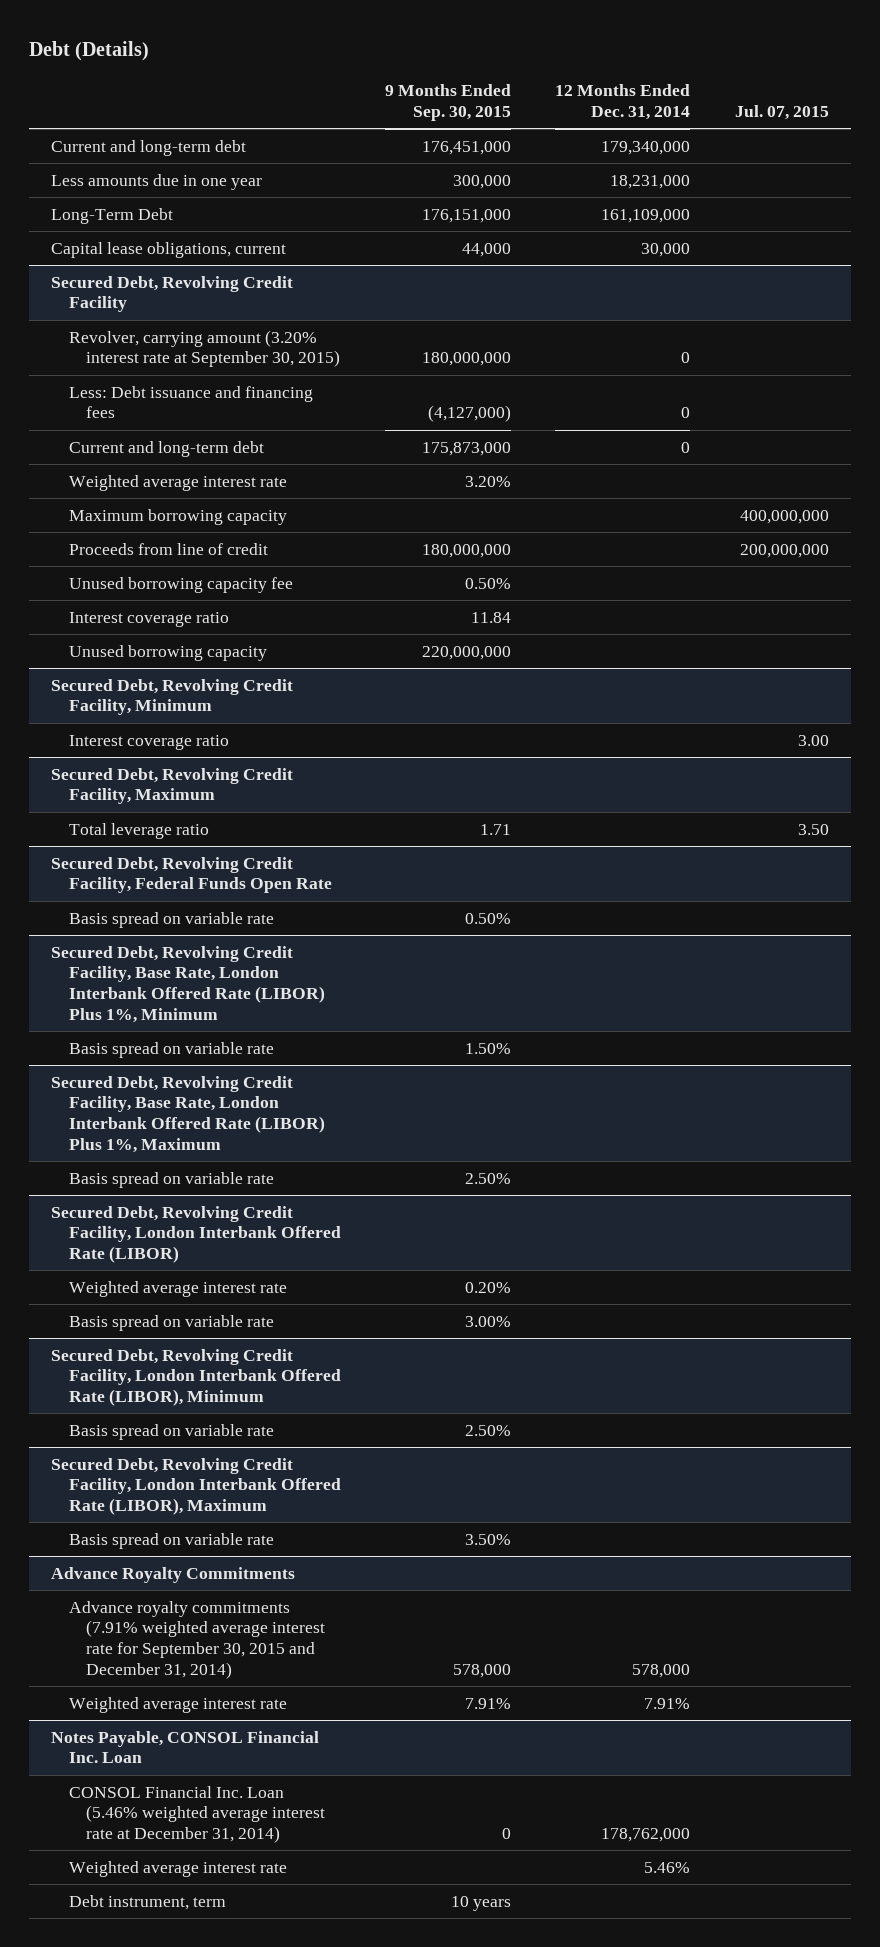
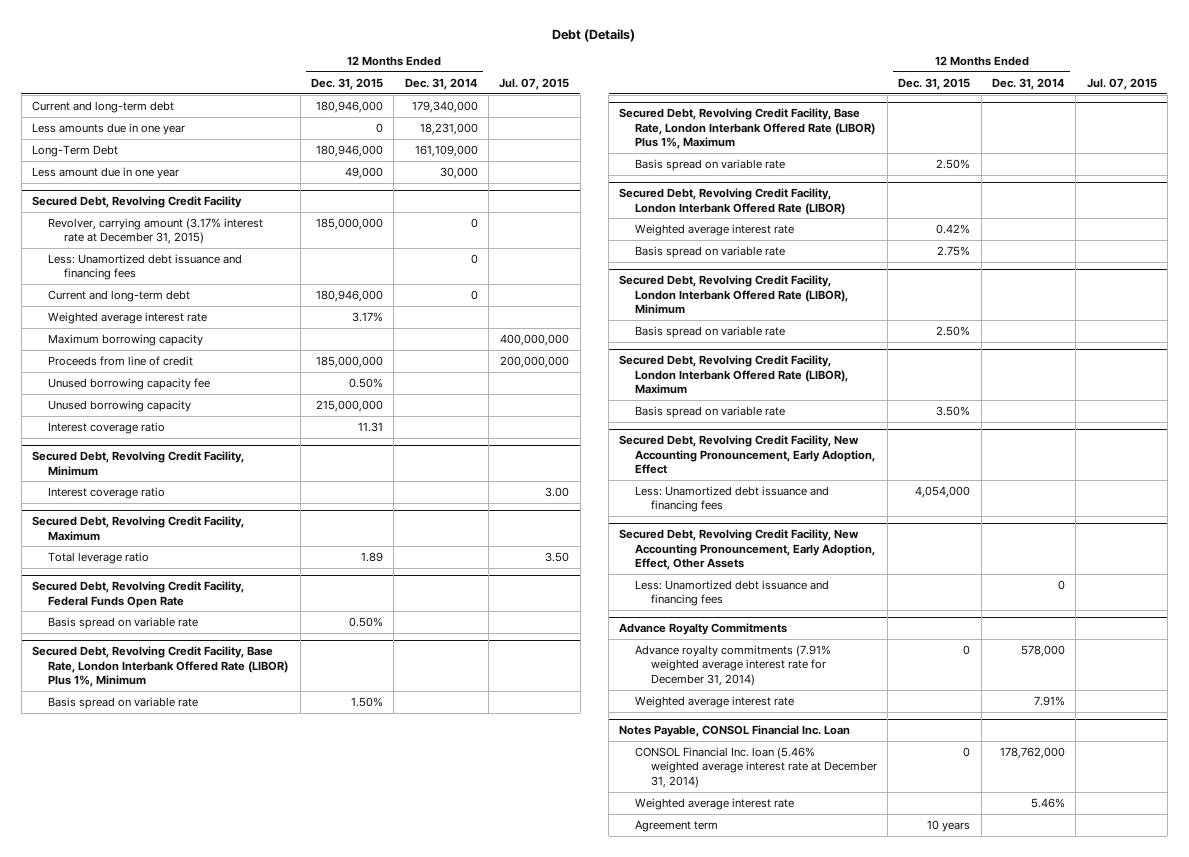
- | 9 Months Ended Sep. 30, 2015 | 12 Months Ended Dec. 31, 2014 | Jul. 07, 2015
+ | 12 Months Ended Dec. 31, 2015 | 12 Months Ended Dec. 31, 2014 | Jul. 07, 2015
- Capital lease obligations, current | 44,000 | 30,000 |
+ Less amount due in one year | 49,000 | 30,000 |
@ Secured Debt, Revolving Credit Facility
- Revolver, carrying amount (3.20% interest rate at September 30, 2015) | 180,000,000 | 0 |
- Less: Debt issuance and financing fees | (4,127,000) | 0 |
+ Revolver, carrying amount (3.17% interest rate at December 31, 2015) | 185,000,000 | 0 |
+ Less: Unamortized debt issuance and financing fees | | 0 |
moved down: Interest coverage ratio | 11.31 | |
+ Secured Debt, Revolving Credit Facility, New Accounting Pronouncement, Early Adoption, Effect
+ Less: Unamortized debt issuance and financing fees | 4,054,000 | |
+ Secured Debt, Revolving Credit Facility, New Accounting Pronouncement, Early Adoption, Effect, Other Assets
+ Less: Unamortized debt issuance and financing fees | | 0 |
@ Advance Royalty Commitments
- Advance royalty commitments (7.91% weighted average interest rate for September 30, 2015 and December 31, 2014) | 578,000 | 578,000 |
+ Advance royalty commitments (7.91% weighted average interest rate for December 31, 2014) | 0 | 578,000 |
@ Notes Payable, CONSOL Financial Inc. Loan
- CONSOL Financial Inc. Loan (5.46% weighted average interest rate at December 31, 2014) | 0 | 178,762,000 |
+ CONSOL Financial Inc. loan (5.46% weighted average interest rate at December 31, 2014) | 0 | 178,762,000 |
- Debt instrument, term | 10 years | |
+ Agreement term | 10 years | |

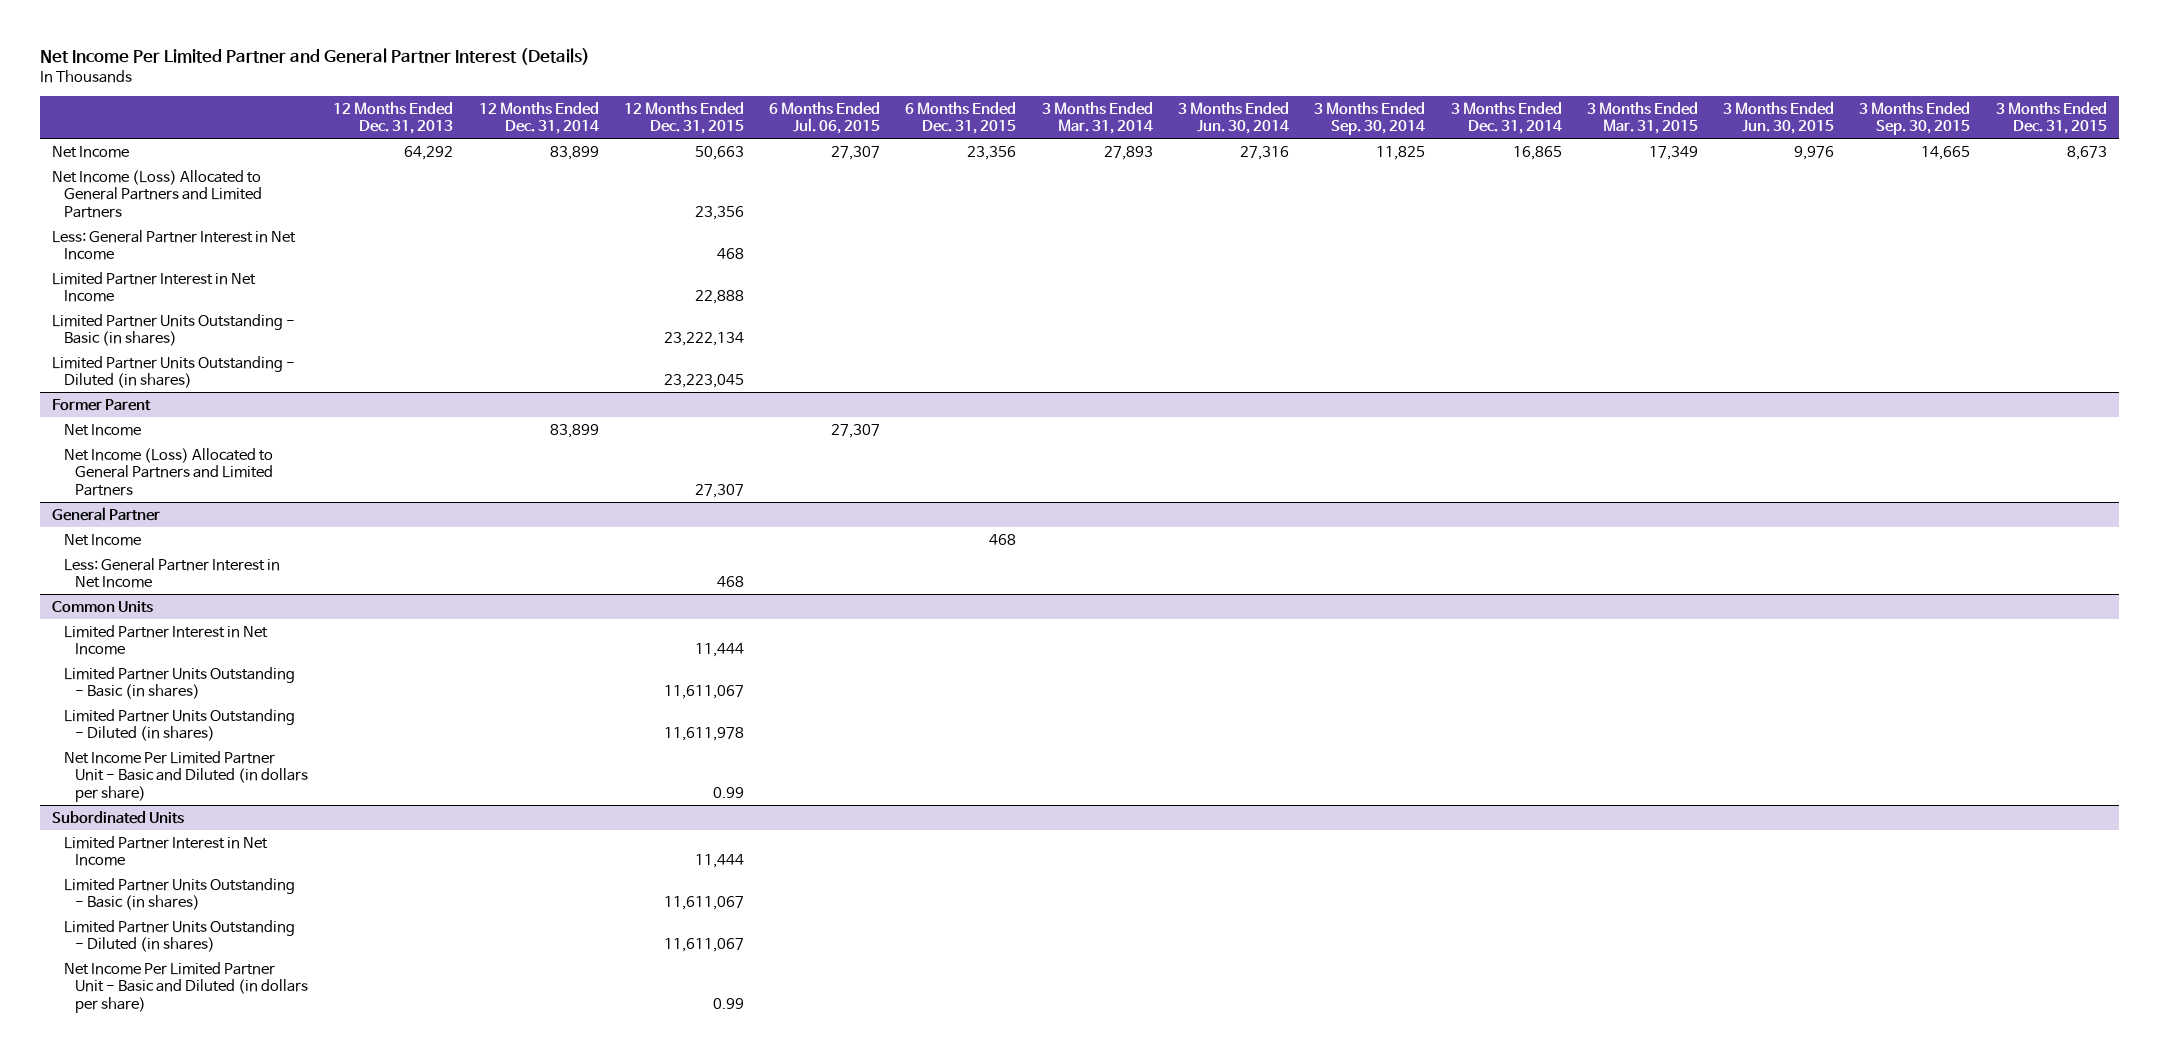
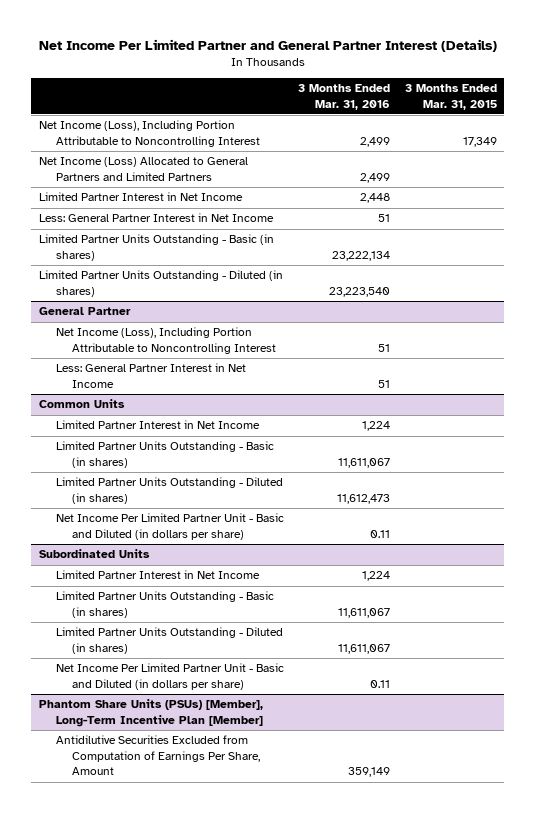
- | 12 Months Ended Dec. 31, 2013 | 12 Months Ended Dec. 31, 2014 | 12 Months Ended Dec. 31, 2015 | 6 Months Ended Jul. 06, 2015 | 6 Months Ended Dec. 31, 2015 | 3 Months Ended Mar. 31, 2014 | 3 Months Ended Jun. 30, 2014 | 3 Months Ended Sep. 30, 2014 | 3 Months Ended Dec. 31, 2014 | 3 Months Ended Mar. 31, 2015 | 3 Months Ended Jun. 30, 2015 | 3 Months Ended Sep. 30, 2015 | 3 Months Ended Dec. 31, 2015
+ | 3 Months Ended Mar. 31, 2016 | 3 Months Ended Mar. 31, 2015
- Net Income | 64,292 | 83,899 | 50,663 | 27,307 | 23,356 | 27,893 | 27,316 | 11,825 | 16,865 | 17,349 | 9,976 | 14,665 | 8,673
+ Net Income (Loss), Including Portion Attributable to Noncontrolling Interest | 2,499 | 17,349
moved down: Less: General Partner Interest in Net Income | 51 |
- Former Parent
- Net Income | | 83,899 | | 27,307 | | | | | | | | |
- Net Income (Loss) Allocated to General Partners and Limited Partners | | | 27,307 | | | | | | | | | |
@ General Partner
- Net Income | | | | | 468 | | | | | | | |
+ Net Income (Loss), Including Portion Attributable to Noncontrolling Interest | 51 |
+ Phantom Share Units (PSUs) [Member], Long-Term Incentive Plan [Member]
+ Antidilutive Securities Excluded from Computation of Earnings Per Share, Amount | 359,149 |

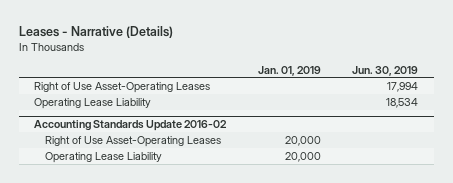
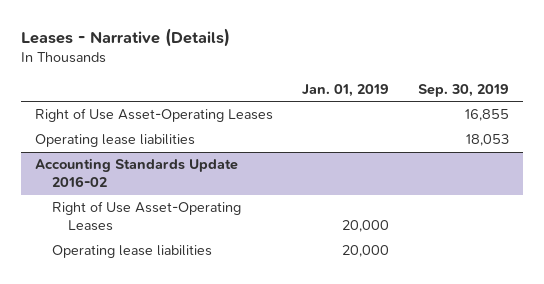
- | Jan. 01, 2019 | Jun. 30, 2019
+ | Jan. 01, 2019 | Sep. 30, 2019
- Operating Lease Liability | | 18,534
+ Operating lease liabilities | | 18,053
@ Accounting Standards Update 2016-02
- Operating Lease Liability | 20,000 |
+ Operating lease liabilities | 20,000 |

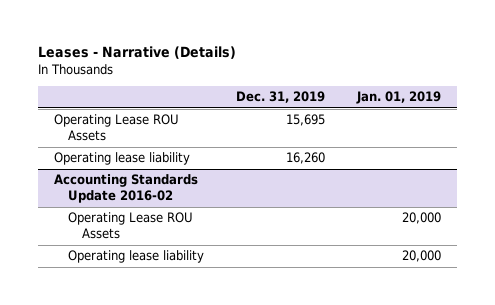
- | Jan. 01, 2019 | Sep. 30, 2019
+ | Dec. 31, 2019 | Jan. 01, 2019
- Right of Use Asset-Operating Leases | | 16,855
- Operating lease liabilities | | 18,053
+ Operating Lease ROU Assets | 15,695 |
+ Operating lease liability | 16,260 |
@ Accounting Standards Update 2016-02
- Right of Use Asset-Operating Leases | 20,000 |
- Operating lease liabilities | 20,000 |
+ Operating Lease ROU Assets | | 20,000
+ Operating lease liability | | 20,000

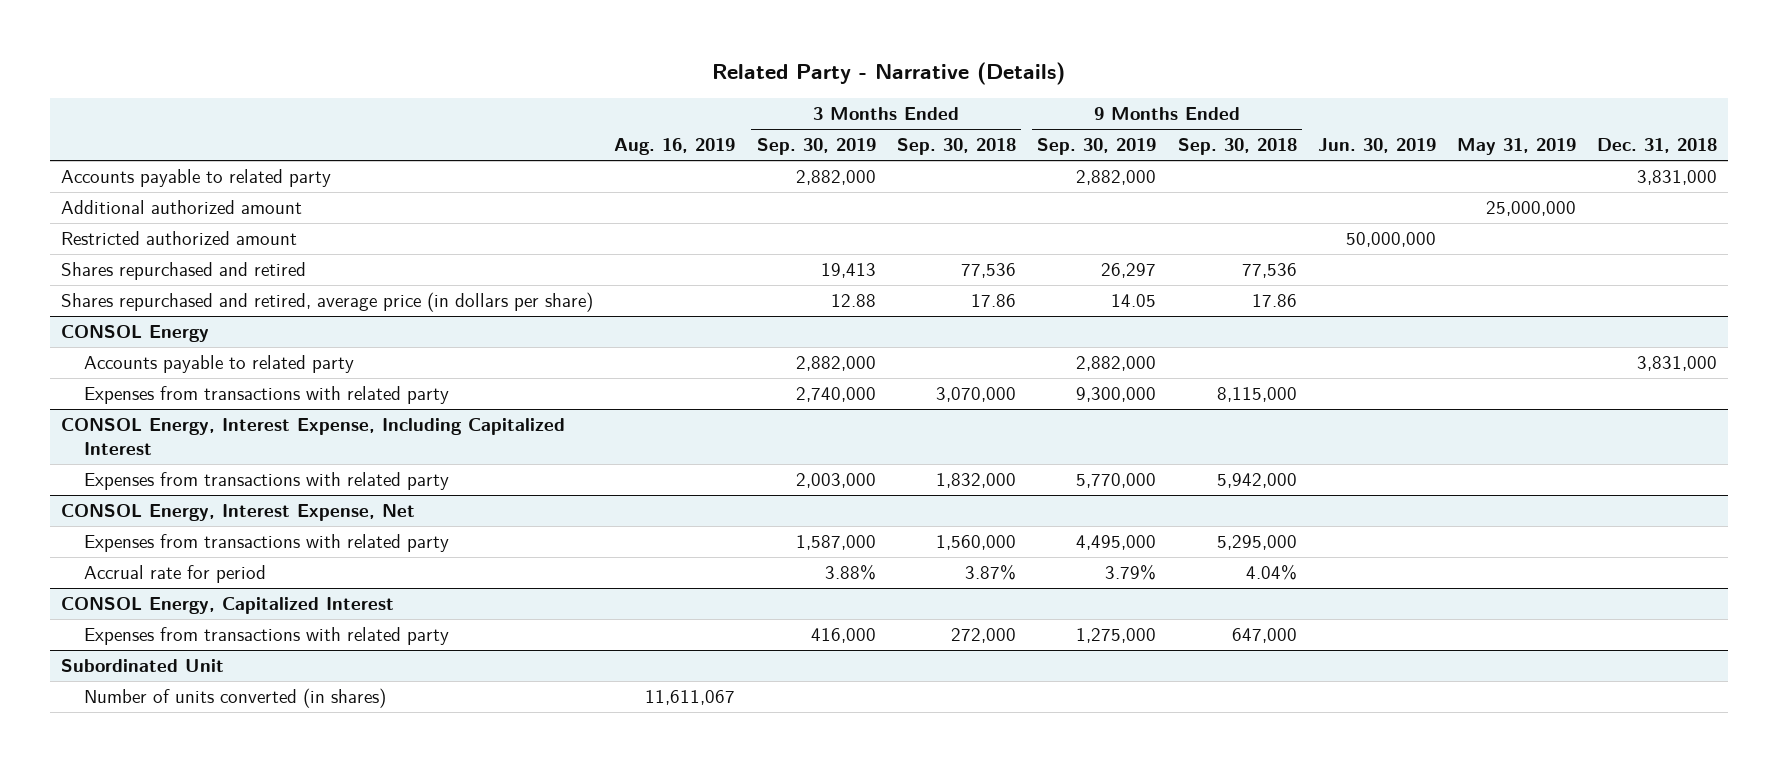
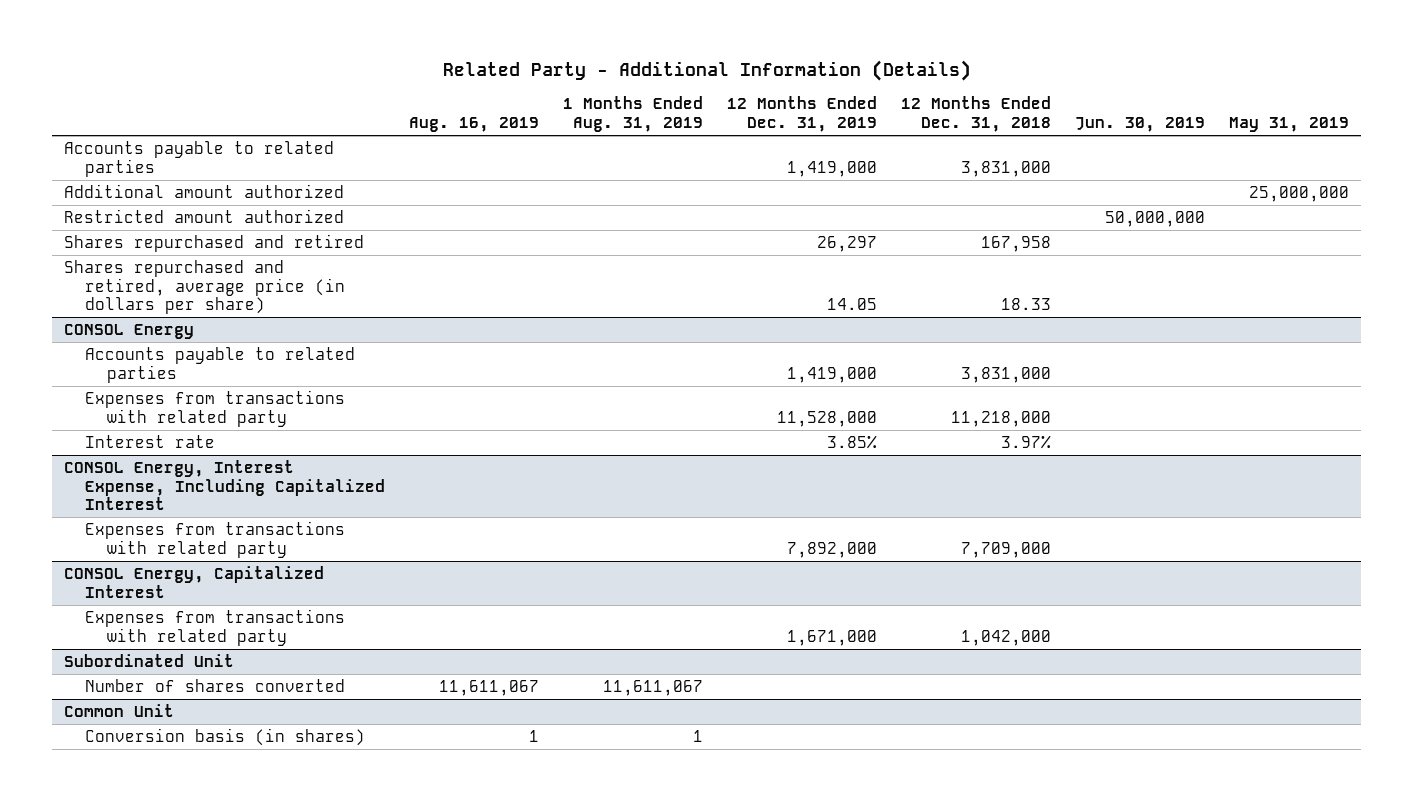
- Related Party - Narrative (Details)
+ Related Party - Additional Information (Details)
- | Aug. 16, 2019 | 3 Months Ended Sep. 30, 2019 | 3 Months Ended Sep. 30, 2018 | 9 Months Ended Sep. 30, 2019 | 9 Months Ended Sep. 30, 2018 | Jun. 30, 2019 | May 31, 2019 | Dec. 31, 2018
+ | Aug. 16, 2019 | 1 Months Ended Aug. 31, 2019 | 12 Months Ended Dec. 31, 2019 | 12 Months Ended Dec. 31, 2018 | Jun. 30, 2019 | May 31, 2019
- Accounts payable to related party | | 2,882,000 | | 2,882,000 | | | | 3,831,000
- Additional authorized amount | | | | | | | 25,000,000 |
- Restricted authorized amount | | | | | | 50,000,000 | |
+ Accounts payable to related parties | | | 1,419,000 | 3,831,000 | |
+ Additional amount authorized | | | | | | 25,000,000
+ Restricted amount authorized | | | | | 50,000,000 |
@ CONSOL Energy
- Accounts payable to related party | | 2,882,000 | | 2,882,000 | | | | 3,831,000
+ Accounts payable to related parties | | | 1,419,000 | 3,831,000 | |
+ Interest rate | | | 3.85% | 3.97% | |
- CONSOL Energy, Interest Expense, Net
- Expenses from transactions with related party | | 1,587,000 | 1,560,000 | 4,495,000 | 5,295,000 | | |
- Accrual rate for period | | 3.88% | 3.87% | 3.79% | 4.04% | | |
@ Subordinated Unit
- Number of units converted (in shares) | 11,611,067 | | | | | | |
+ Number of shares converted | 11,611,067 | 11,611,067 | | | |
+ Common Unit
+ Conversion basis (in shares) | 1 | 1 | | | |

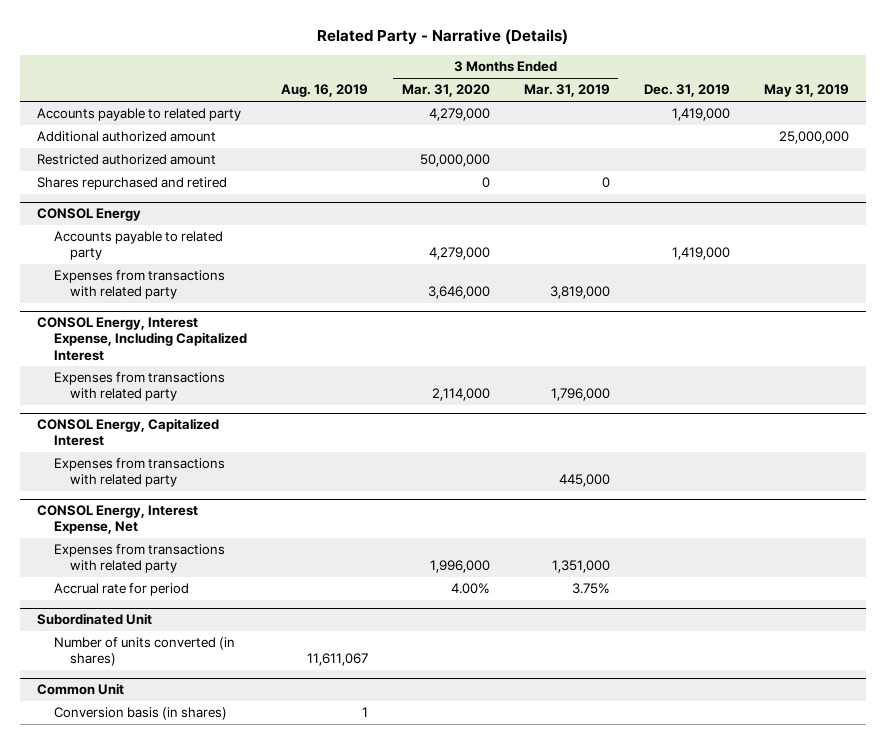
- Related Party - Additional Information (Details)
+ Related Party - Narrative (Details)
- | Aug. 16, 2019 | 1 Months Ended Aug. 31, 2019 | 12 Months Ended Dec. 31, 2019 | 12 Months Ended Dec. 31, 2018 | Jun. 30, 2019 | May 31, 2019
+ | Aug. 16, 2019 | 3 Months Ended Mar. 31, 2020 | 3 Months Ended Mar. 31, 2019 | Dec. 31, 2019 | May 31, 2019
- Accounts payable to related parties | | | 1,419,000 | 3,831,000 | |
- Additional amount authorized | | | | | | 25,000,000
- Restricted amount authorized | | | | | 50,000,000 |
+ Accounts payable to related party | | 4,279,000 | | 1,419,000 |
+ Additional authorized amount | | | | | 25,000,000
+ Restricted authorized amount | | 50,000,000 | | |
- Shares repurchased and retired, average price (in dollars per share) | | | 14.05 | 18.33 | |
@ CONSOL Energy
- Accounts payable to related parties | | | 1,419,000 | 3,831,000 | |
+ Accounts payable to related party | | 4,279,000 | | 1,419,000 |
- Interest rate | | | 3.85% | 3.97% | |
+ CONSOL Energy, Interest Expense, Net
+ Expenses from transactions with related party | | 1,996,000 | 1,351,000 | |
+ Accrual rate for period | | 4.00% | 3.75% | |
@ Subordinated Unit
- Number of shares converted | 11,611,067 | 11,611,067 | | | |
+ Number of units converted (in shares) | 11,611,067 | | | |

